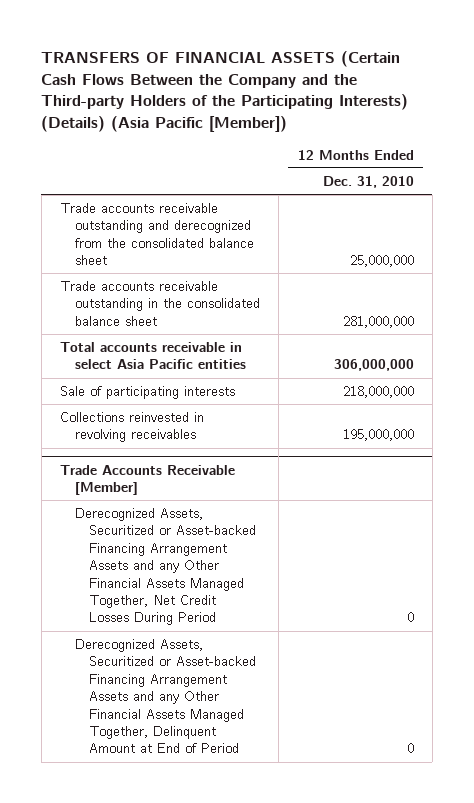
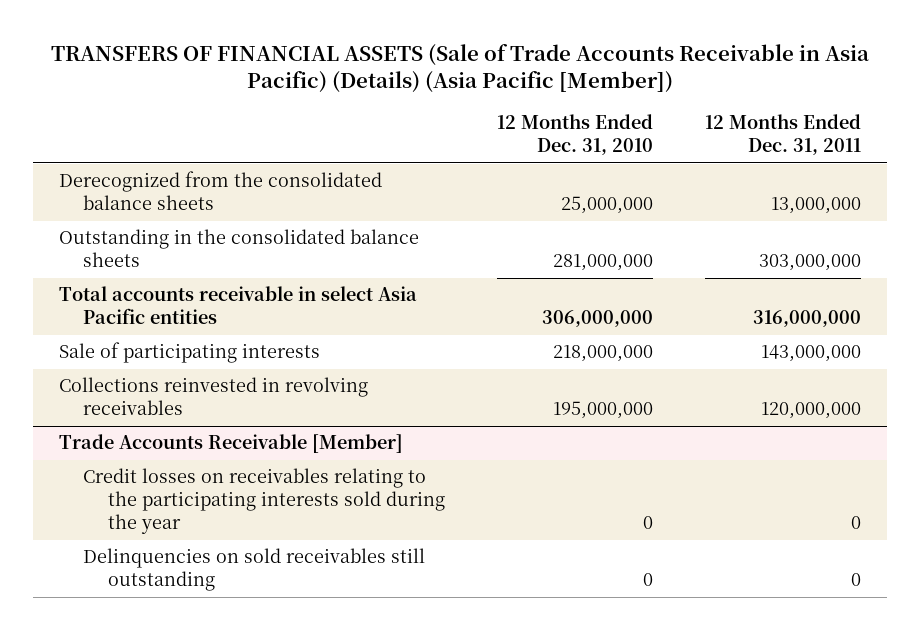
- TRANSFERS OF FINANCIAL ASSETS (Certain Cash Flows Between the Company and the Third-party Holders of the Participating Interests) (Details) (Asia Pacific [Member])
+ TRANSFERS OF FINANCIAL ASSETS (Sale of Trade Accounts Receivable in Asia Pacific) (Details) (Asia Pacific [Member])
- | 12 Months Ended Dec. 31, 2010
+ | 12 Months Ended Dec. 31, 2010 | 12 Months Ended Dec. 31, 2011
- Trade accounts receivable outstanding and derecognized from the consolidated balance sheet | 25,000,000
- Trade accounts receivable outstanding in the consolidated balance sheet | 281,000,000
+ Derecognized from the consolidated balance sheets | 25,000,000 | 13,000,000
+ Outstanding in the consolidated balance sheets | 281,000,000 | 303,000,000
@ Trade Accounts Receivable [Member]
- Derecognized Assets, Securitized or Asset-backed Financing Arrangement Assets and any Other Financial Assets Managed Together, Net Credit Losses During Period | 0
- Derecognized Assets, Securitized or Asset-backed Financing Arrangement Assets and any Other Financial Assets Managed Together, Delinquent Amount at End of Period | 0
+ Credit losses on receivables relating to the participating interests sold during the year | 0 | 0
+ Delinquencies on sold receivables still outstanding | 0 | 0

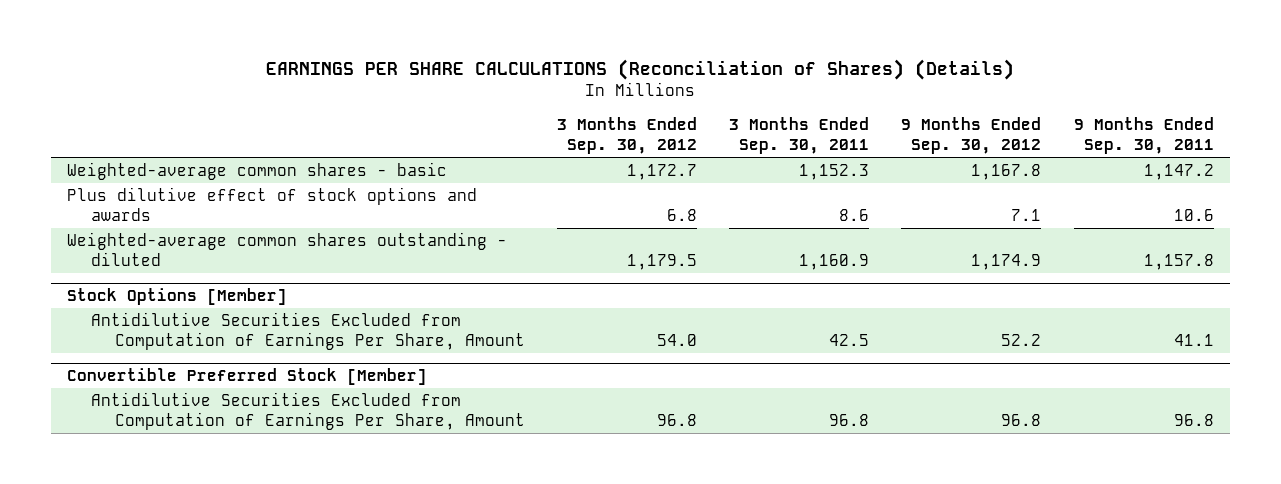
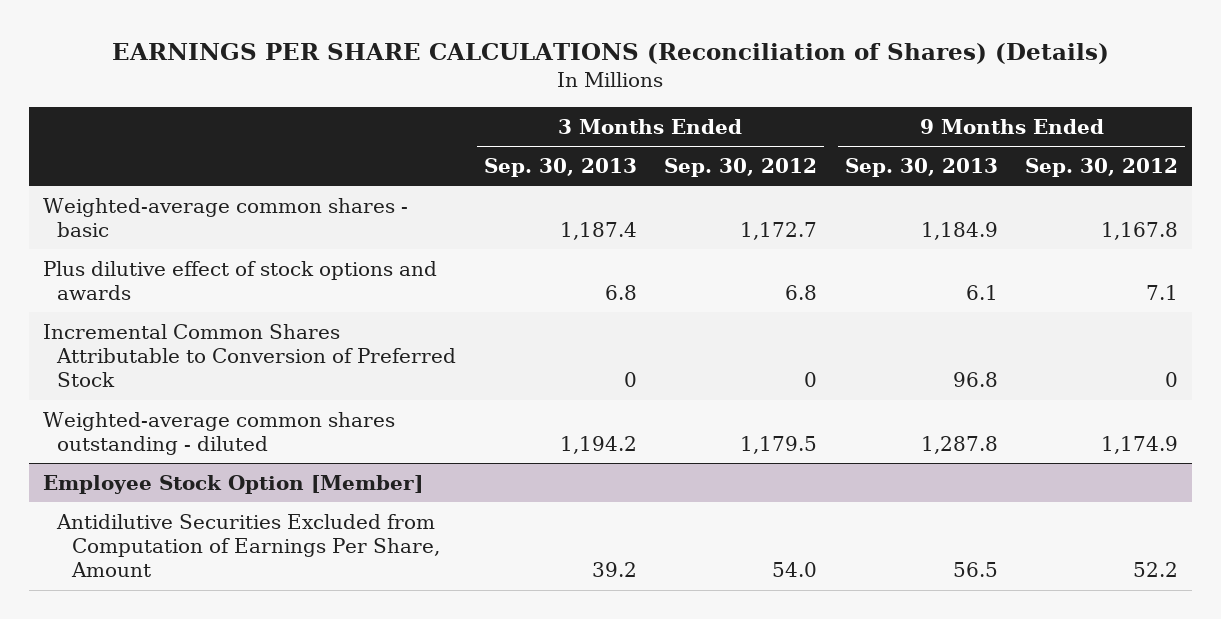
- | 3 Months Ended Sep. 30, 2012 | 3 Months Ended Sep. 30, 2011 | 9 Months Ended Sep. 30, 2012 | 9 Months Ended Sep. 30, 2011
+ | 3 Months Ended Sep. 30, 2013 | 3 Months Ended Sep. 30, 2012 | 9 Months Ended Sep. 30, 2013 | 9 Months Ended Sep. 30, 2012
+ Incremental Common Shares Attributable to Conversion of Preferred Stock | 0 | 0 | 96.8 | 0
- Stock Options [Member]
+ Employee Stock Option [Member]
- Convertible Preferred Stock [Member]
- Antidilutive Securities Excluded from Computation of Earnings Per Share, Amount | 96.8 | 96.8 | 96.8 | 96.8

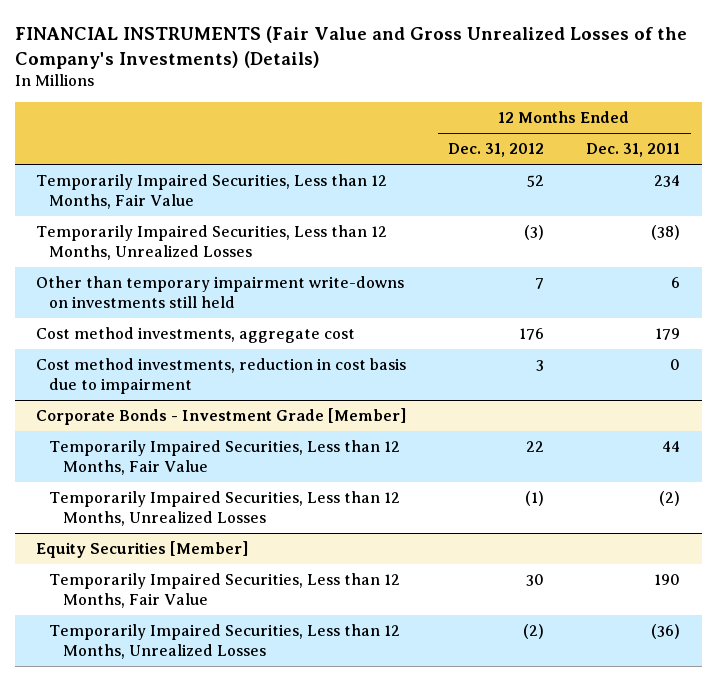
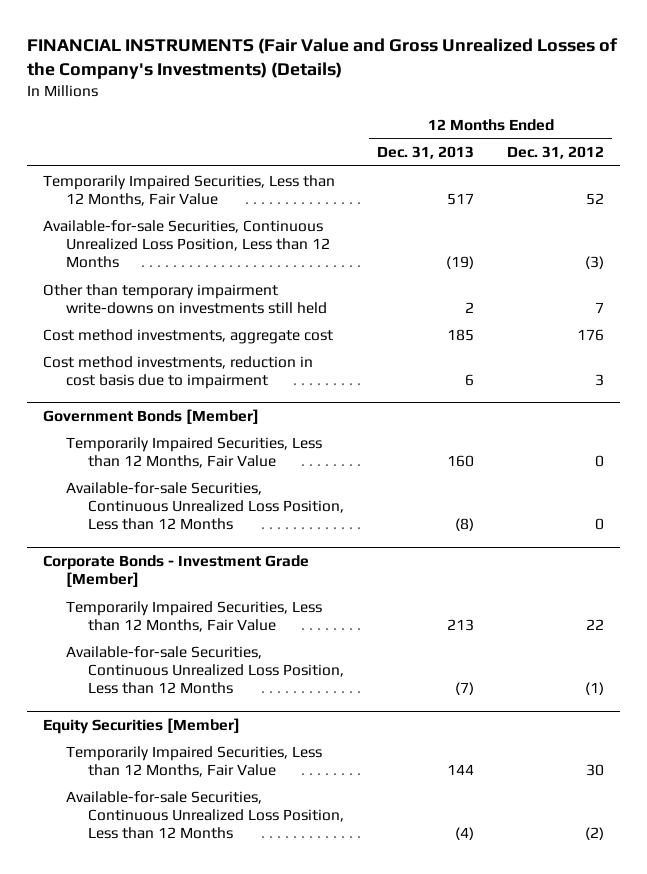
- | 12 Months Ended Dec. 31, 2012 | 12 Months Ended Dec. 31, 2011
+ | 12 Months Ended Dec. 31, 2013 | 12 Months Ended Dec. 31, 2012
- Temporarily Impaired Securities, Less than 12 Months, Unrealized Losses | (3) | (38)
+ Available-for-sale Securities, Continuous Unrealized Loss Position, Less than 12 Months | (19) | (3)
+ Government Bonds [Member]
+ Temporarily Impaired Securities, Less than 12 Months, Fair Value | 160 | 0
+ Available-for-sale Securities, Continuous Unrealized Loss Position, Less than 12 Months | (8) | 0
@ Corporate Bonds - Investment Grade [Member]
- Temporarily Impaired Securities, Less than 12 Months, Unrealized Losses | (1) | (2)
+ Available-for-sale Securities, Continuous Unrealized Loss Position, Less than 12 Months | (7) | (1)
@ Equity Securities [Member]
- Temporarily Impaired Securities, Less than 12 Months, Unrealized Losses | (2) | (36)
+ Available-for-sale Securities, Continuous Unrealized Loss Position, Less than 12 Months | (4) | (2)

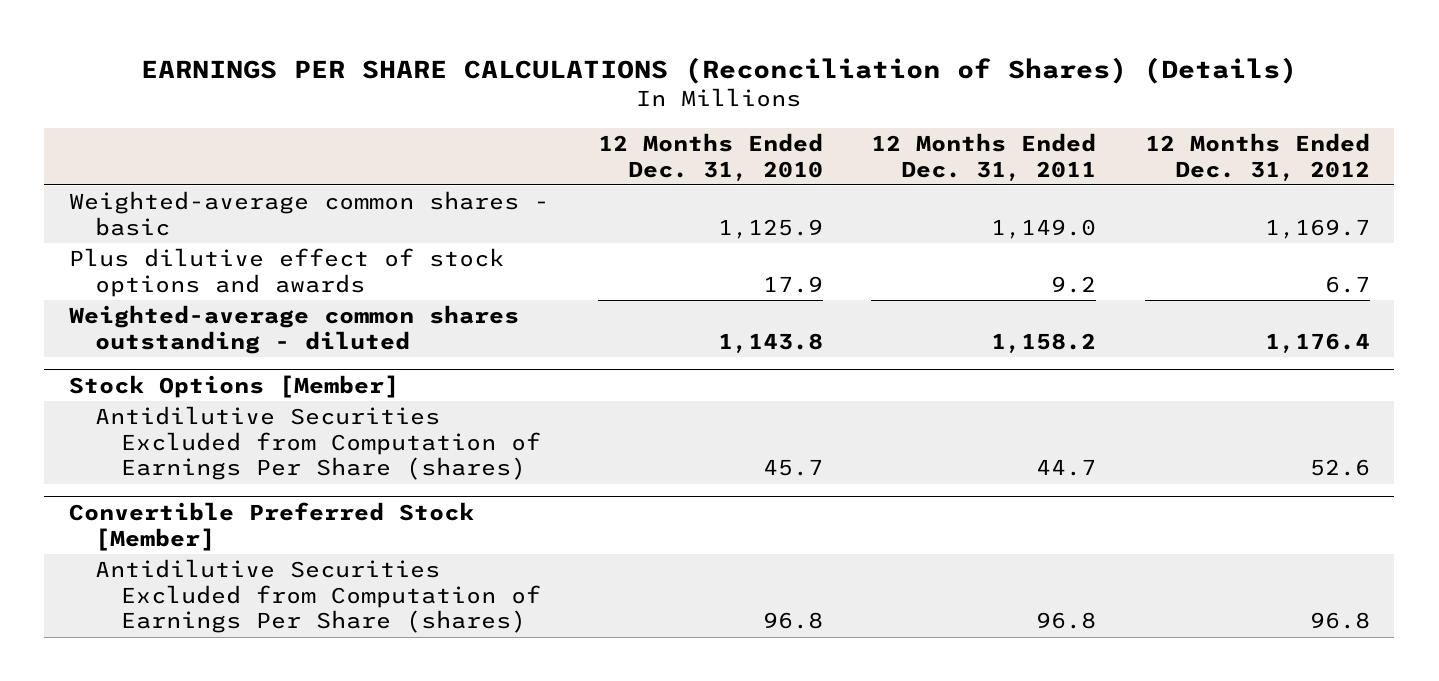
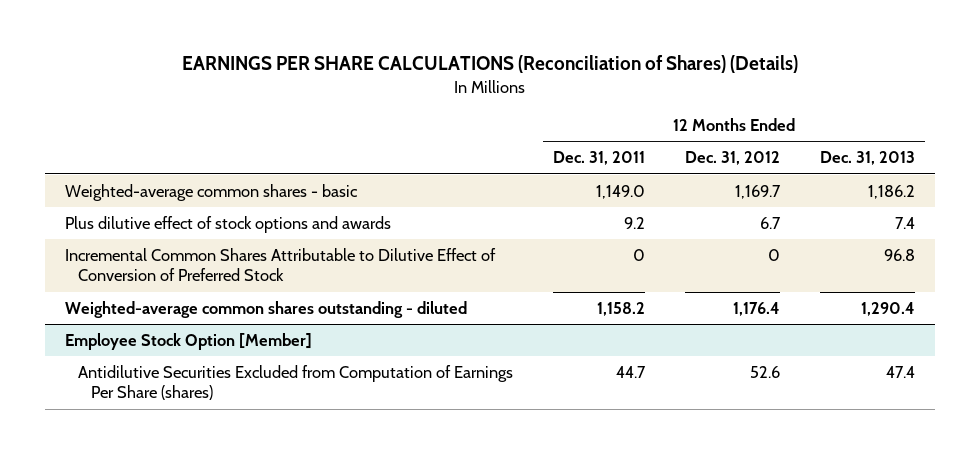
- | 12 Months Ended Dec. 31, 2010 | 12 Months Ended Dec. 31, 2011 | 12 Months Ended Dec. 31, 2012
+ | 12 Months Ended Dec. 31, 2011 | 12 Months Ended Dec. 31, 2012 | 12 Months Ended Dec. 31, 2013
+ Incremental Common Shares Attributable to Dilutive Effect of Conversion of Preferred Stock | 0 | 0 | 96.8
- Stock Options [Member]
+ Employee Stock Option [Member]
- Convertible Preferred Stock [Member]
- Antidilutive Securities Excluded from Computation of Earnings Per Share (shares) | 96.8 | 96.8 | 96.8

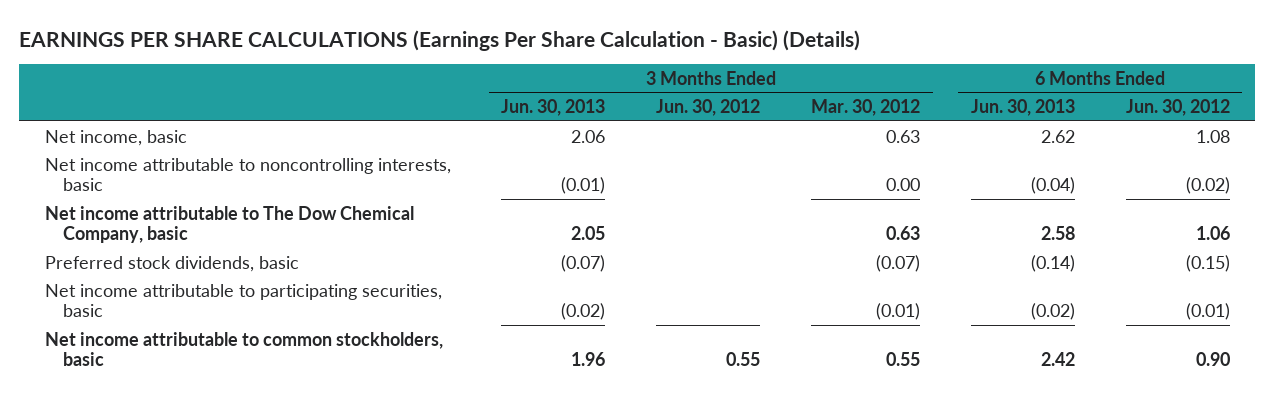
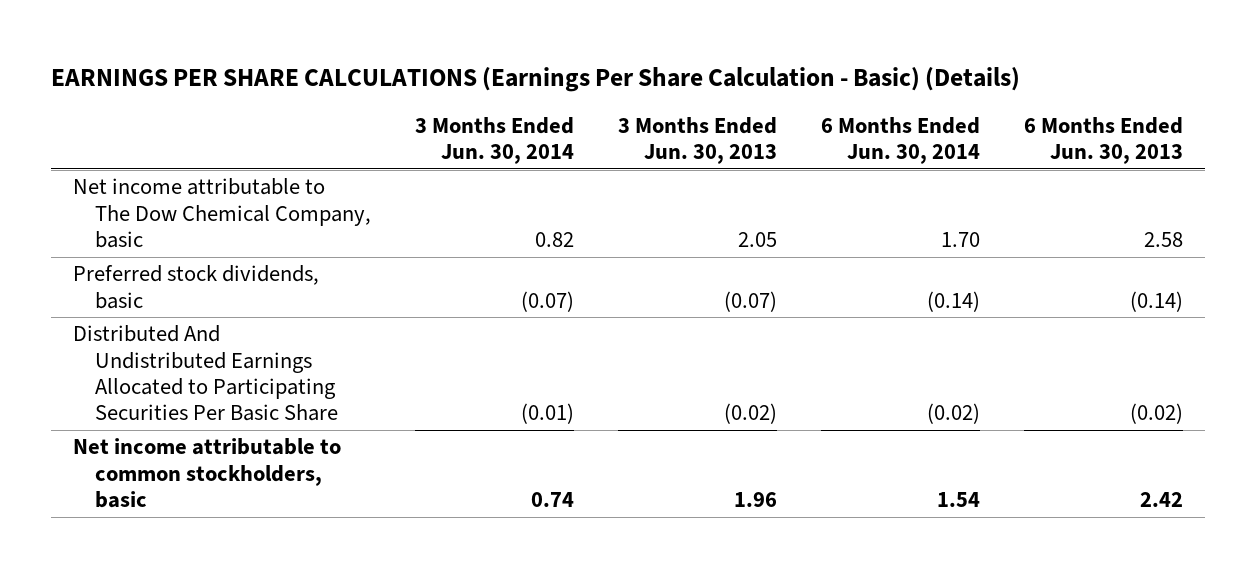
- | 3 Months Ended Jun. 30, 2013 | 3 Months Ended Jun. 30, 2012 | 3 Months Ended Mar. 30, 2012 | 6 Months Ended Jun. 30, 2013 | 6 Months Ended Jun. 30, 2012
+ | 3 Months Ended Jun. 30, 2014 | 3 Months Ended Jun. 30, 2013 | 6 Months Ended Jun. 30, 2014 | 6 Months Ended Jun. 30, 2013
- Net income, basic | 2.06 | | 0.63 | 2.62 | 1.08
- Net income attributable to noncontrolling interests, basic | (0.01) | | 0.00 | (0.04) | (0.02)
- Net income attributable to participating securities, basic | (0.02) | | (0.01) | (0.02) | (0.01)
+ Distributed And Undistributed Earnings Allocated to Participating Securities Per Basic Share | (0.01) | (0.02) | (0.02) | (0.02)

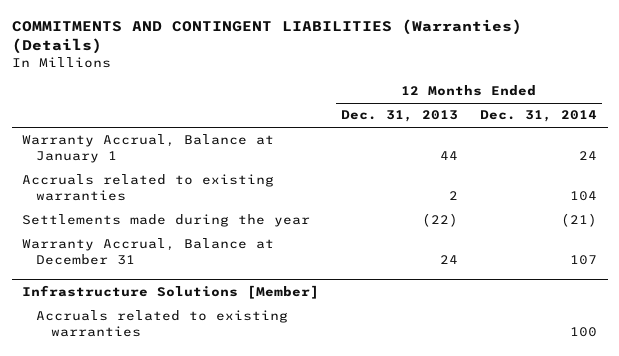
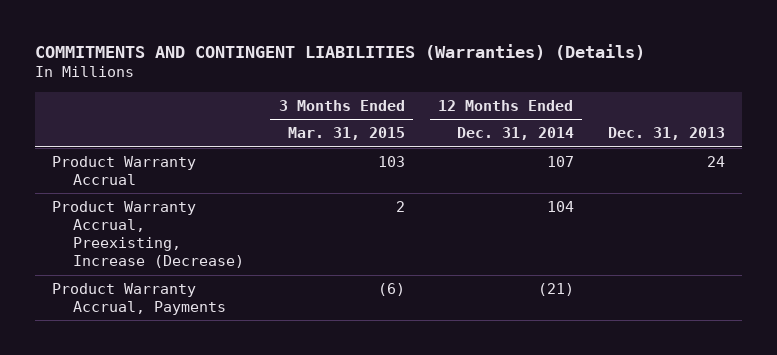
- | 12 Months Ended Dec. 31, 2013 | 12 Months Ended Dec. 31, 2014
+ | 3 Months Ended Mar. 31, 2015 | 12 Months Ended Dec. 31, 2014 | Dec. 31, 2013
- Warranty Accrual, Balance at January 1 | 44 | 24
- Accruals related to existing warranties | 2 | 104
- Settlements made during the year | (22) | (21)
- Warranty Accrual, Balance at December 31 | 24 | 107
- Infrastructure Solutions [Member]
- Accruals related to existing warranties | | 100
+ Product Warranty Accrual | 103 | 107 | 24
+ Product Warranty Accrual, Preexisting, Increase (Decrease) | 2 | 104 |
+ Product Warranty Accrual, Payments | (6) | (21) |

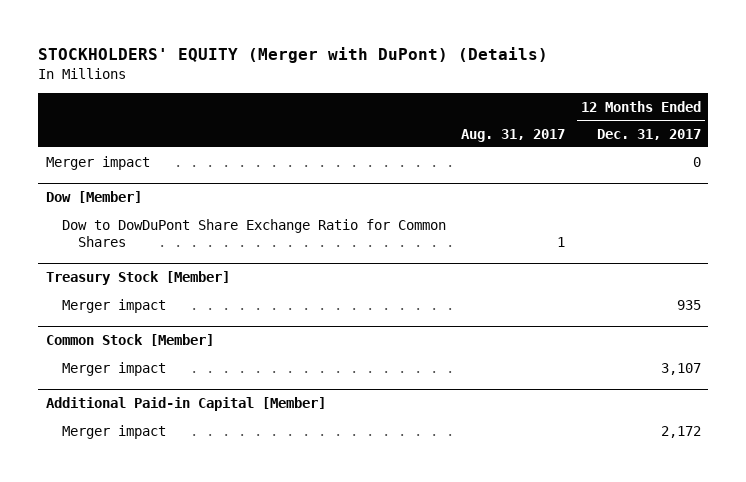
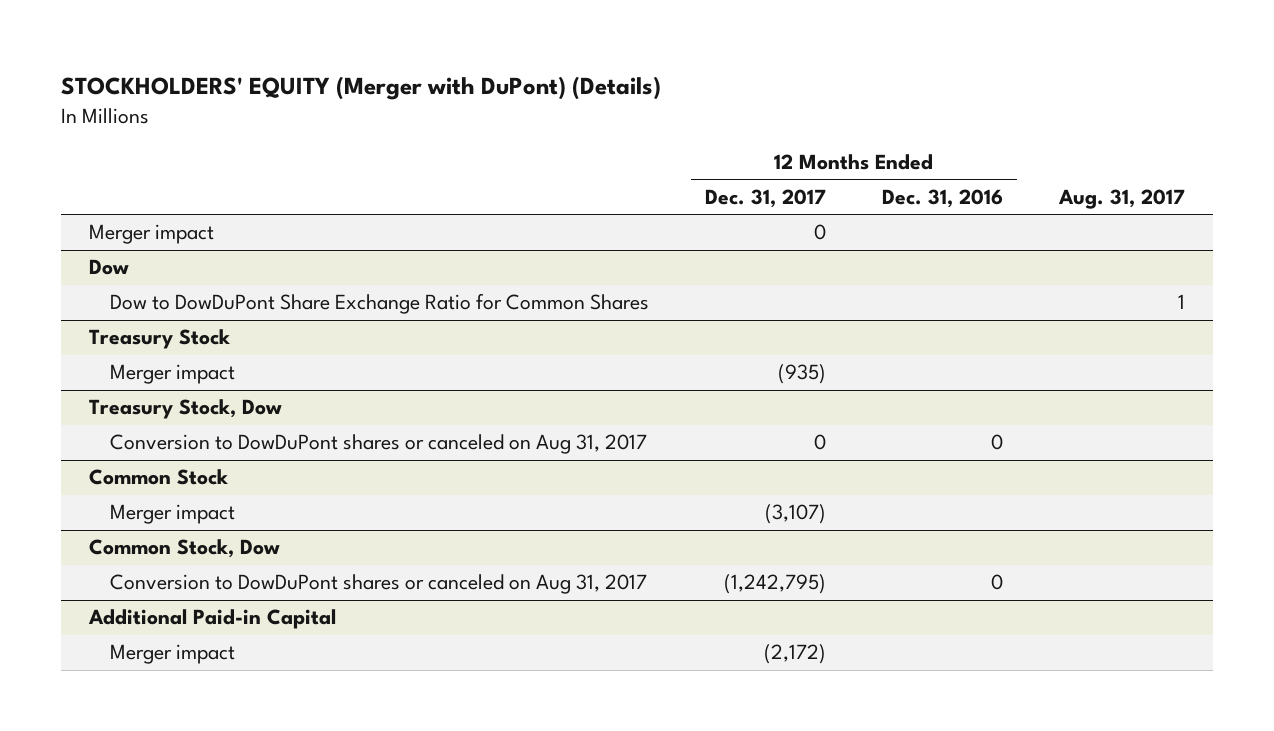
- | Aug. 31, 2017 | 12 Months Ended Dec. 31, 2017
+ | 12 Months Ended Dec. 31, 2017 | 12 Months Ended Dec. 31, 2016 | Aug. 31, 2017
- Dow [Member]
+ Dow
- Treasury Stock [Member]
- Merger impact | | 935
- Common Stock [Member]
- Merger impact | | 3,107
- Additional Paid-in Capital [Member]
- Merger impact | | 2,172
+ Treasury Stock
+ Merger impact | (935) | |
+ Treasury Stock, Dow
+ Conversion to DowDuPont shares or canceled on Aug 31, 2017 | 0 | 0 |
+ Common Stock
+ Merger impact | (3,107) | |
+ Common Stock, Dow
+ Conversion to DowDuPont shares or canceled on Aug 31, 2017 | (1,242,795) | 0 |
+ Additional Paid-in Capital
+ Merger impact | (2,172) | |

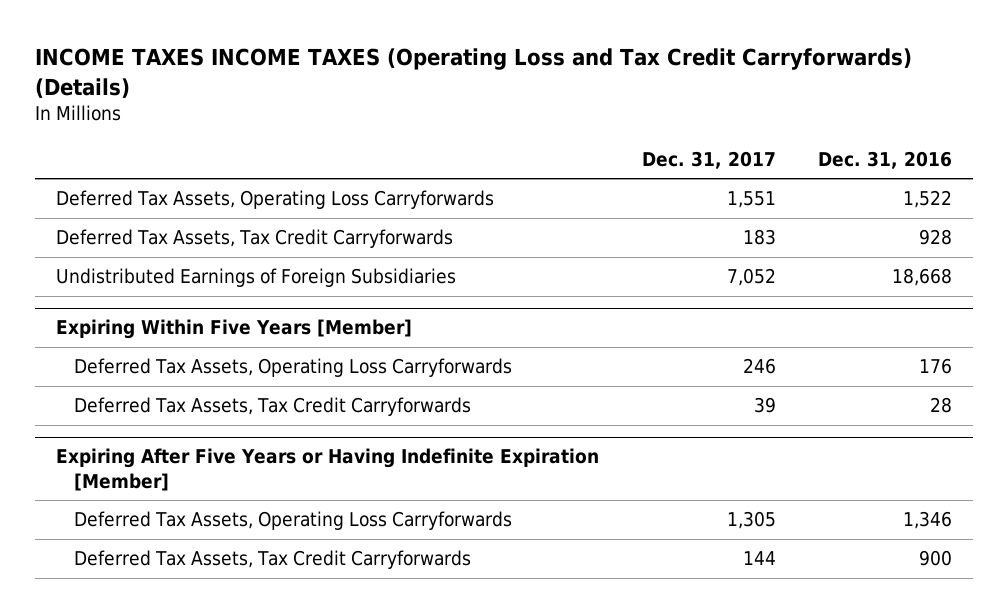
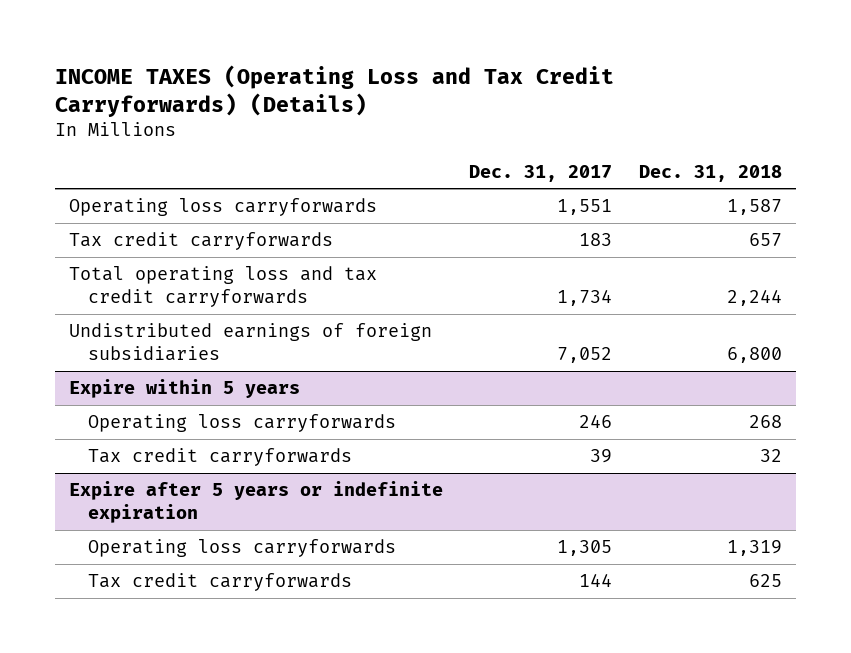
- INCOME TAXES INCOME TAXES (Operating Loss and Tax Credit Carryforwards) (Details)
+ INCOME TAXES (Operating Loss and Tax Credit Carryforwards) (Details)
- | Dec. 31, 2017 | Dec. 31, 2016
+ | Dec. 31, 2017 | Dec. 31, 2018
- Deferred Tax Assets, Operating Loss Carryforwards | 1,551 | 1,522
- Deferred Tax Assets, Tax Credit Carryforwards | 183 | 928
- Undistributed Earnings of Foreign Subsidiaries | 7,052 | 18,668
- Expiring Within Five Years [Member]
- Deferred Tax Assets, Operating Loss Carryforwards | 246 | 176
- Deferred Tax Assets, Tax Credit Carryforwards | 39 | 28
- Expiring After Five Years or Having Indefinite Expiration [Member]
- Deferred Tax Assets, Operating Loss Carryforwards | 1,305 | 1,346
- Deferred Tax Assets, Tax Credit Carryforwards | 144 | 900
+ Operating loss carryforwards | 1,551 | 1,587
+ Tax credit carryforwards | 183 | 657
+ Total operating loss and tax credit carryforwards | 1,734 | 2,244
+ Undistributed earnings of foreign subsidiaries | 7,052 | 6,800
+ Expire within 5 years
+ Operating loss carryforwards | 246 | 268
+ Tax credit carryforwards | 39 | 32
+ Expire after 5 years or indefinite expiration
+ Operating loss carryforwards | 1,305 | 1,319
+ Tax credit carryforwards | 144 | 625

